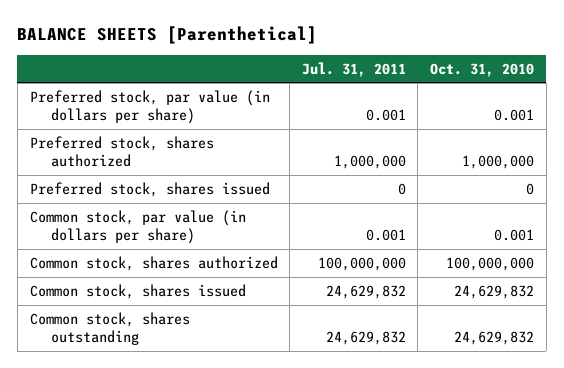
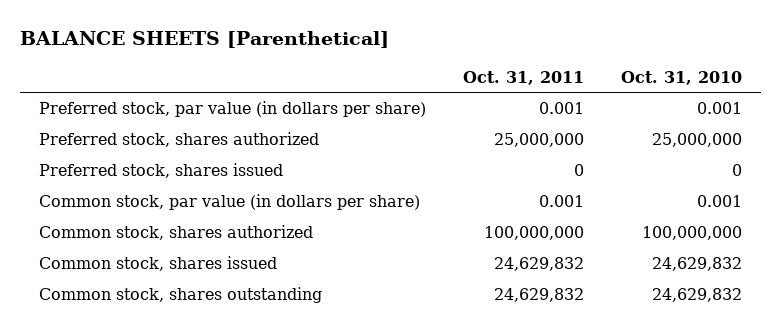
- | Jul. 31, 2011 | Oct. 31, 2010
+ | Oct. 31, 2011 | Oct. 31, 2010
- Preferred stock, shares authorized | 1,000,000 | 1,000,000
+ Preferred stock, shares authorized | 25,000,000 | 25,000,000

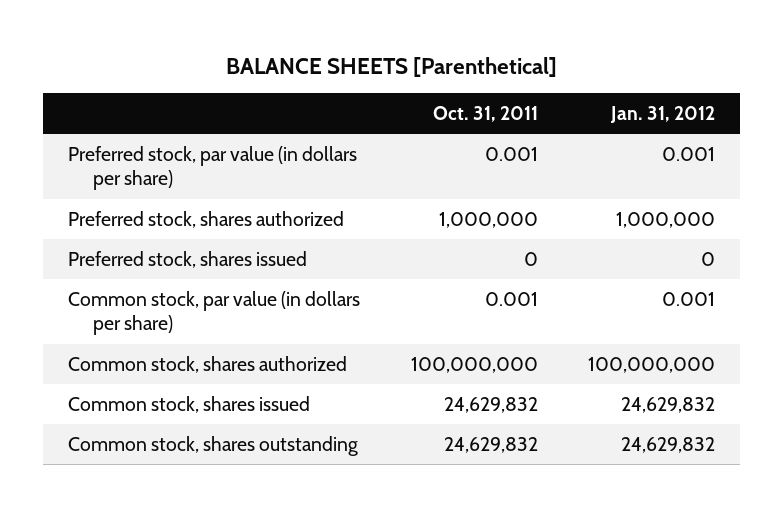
- | Oct. 31, 2011 | Oct. 31, 2010
+ | Oct. 31, 2011 | Jan. 31, 2012
- Preferred stock, shares authorized | 25,000,000 | 25,000,000
+ Preferred stock, shares authorized | 1,000,000 | 1,000,000

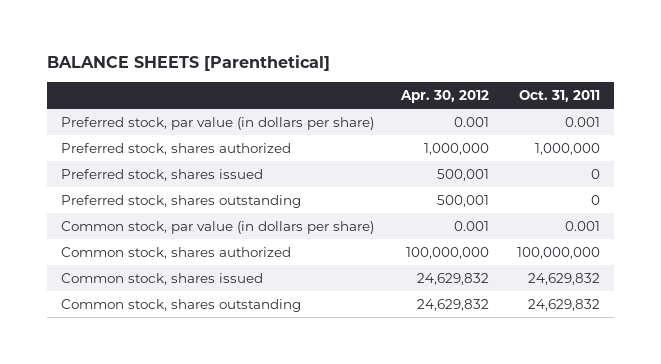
- | Oct. 31, 2011 | Jan. 31, 2012
+ | Apr. 30, 2012 | Oct. 31, 2011
+ Preferred stock, shares outstanding | 500,001 | 0

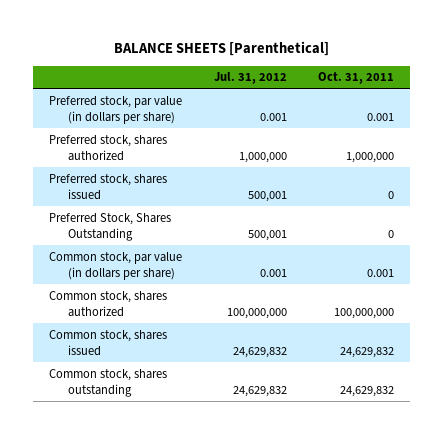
- | Apr. 30, 2012 | Oct. 31, 2011
+ | Jul. 31, 2012 | Oct. 31, 2011
- Preferred stock, shares outstanding | 500,001 | 0
+ Preferred Stock, Shares Outstanding | 500,001 | 0

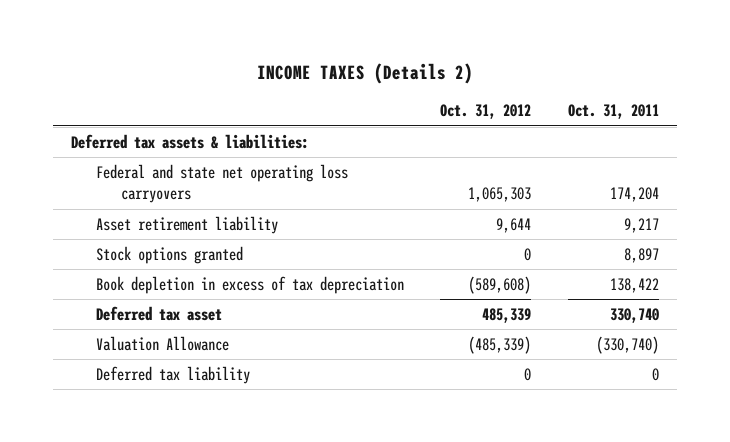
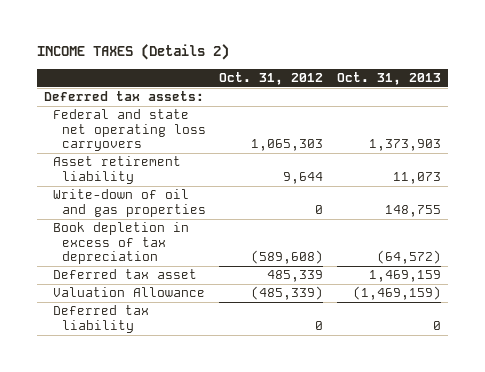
- | Oct. 31, 2012 | Oct. 31, 2011
+ | Oct. 31, 2012 | Oct. 31, 2013
- Deferred tax assets & liabilities:
+ Deferred tax assets:
- Stock options granted | 0 | 8,897
+ Write-down of oil and gas properties | 0 | 148,755

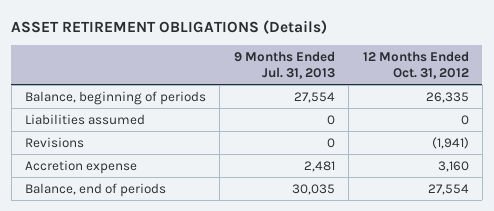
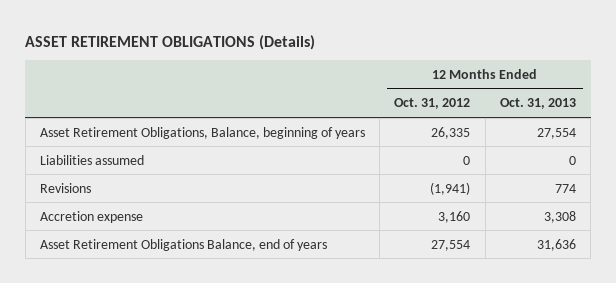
- | 9 Months Ended Jul. 31, 2013 | 12 Months Ended Oct. 31, 2012
+ | 12 Months Ended Oct. 31, 2012 | 12 Months Ended Oct. 31, 2013
- Balance, beginning of periods | 27,554 | 26,335
+ Asset Retirement Obligations, Balance, beginning of years | 26,335 | 27,554
- Balance, end of periods | 30,035 | 27,554
+ Asset Retirement Obligations Balance, end of years | 27,554 | 31,636

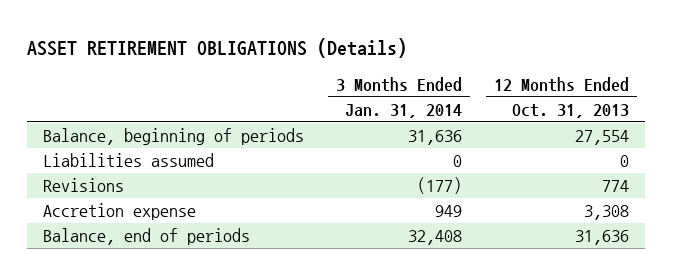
- | 12 Months Ended Oct. 31, 2012 | 12 Months Ended Oct. 31, 2013
+ | 3 Months Ended Jan. 31, 2014 | 12 Months Ended Oct. 31, 2013
- Asset Retirement Obligations, Balance, beginning of years | 26,335 | 27,554
+ Balance, beginning of periods | 31,636 | 27,554
- Asset Retirement Obligations Balance, end of years | 27,554 | 31,636
+ Balance, end of periods | 32,408 | 31,636

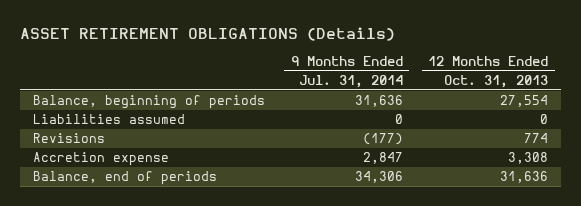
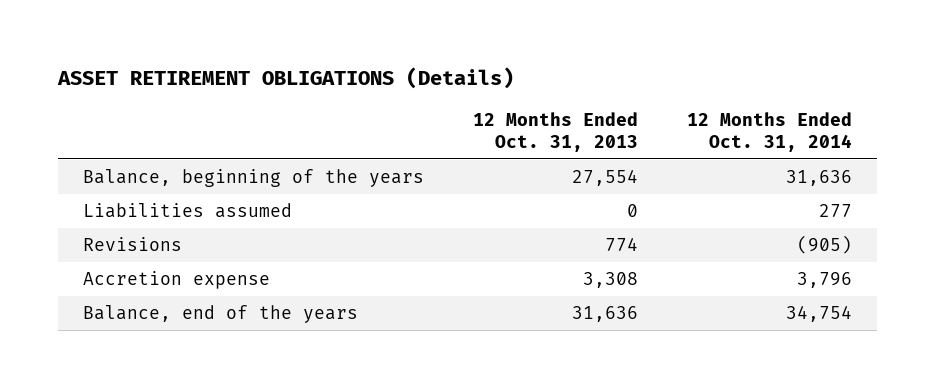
- | 9 Months Ended Jul. 31, 2014 | 12 Months Ended Oct. 31, 2013
+ | 12 Months Ended Oct. 31, 2013 | 12 Months Ended Oct. 31, 2014
- Balance, beginning of periods | 31,636 | 27,554
+ Balance, beginning of the years | 27,554 | 31,636
- Balance, end of periods | 34,306 | 31,636
+ Balance, end of the years | 31,636 | 34,754

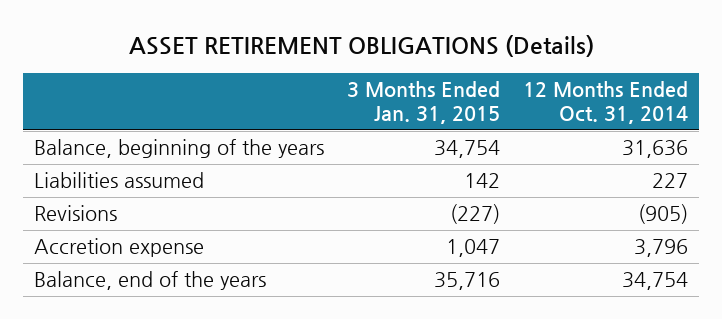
- | 12 Months Ended Oct. 31, 2013 | 12 Months Ended Oct. 31, 2014
+ | 3 Months Ended Jan. 31, 2015 | 12 Months Ended Oct. 31, 2014
- Liabilities assumed | 0 | 277
+ Liabilities assumed | 142 | 227

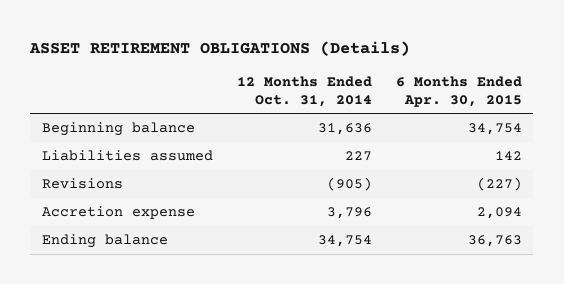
- | 3 Months Ended Jan. 31, 2015 | 12 Months Ended Oct. 31, 2014
+ | 12 Months Ended Oct. 31, 2014 | 6 Months Ended Apr. 30, 2015
- Balance, beginning of the years | 34,754 | 31,636
+ Beginning balance | 31,636 | 34,754
- Balance, end of the years | 35,716 | 34,754
+ Ending balance | 34,754 | 36,763

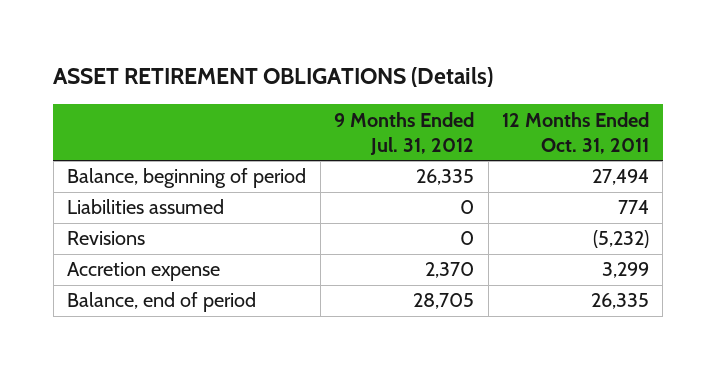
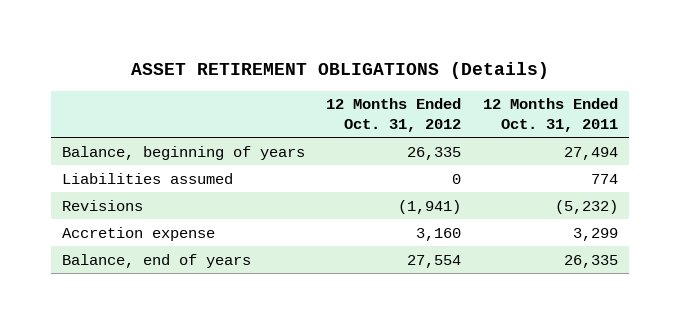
- | 9 Months Ended Jul. 31, 2012 | 12 Months Ended Oct. 31, 2011
+ | 12 Months Ended Oct. 31, 2012 | 12 Months Ended Oct. 31, 2011
- Balance, beginning of period | 26,335 | 27,494
+ Balance, beginning of years | 26,335 | 27,494
- Balance, end of period | 28,705 | 26,335
+ Balance, end of years | 27,554 | 26,335

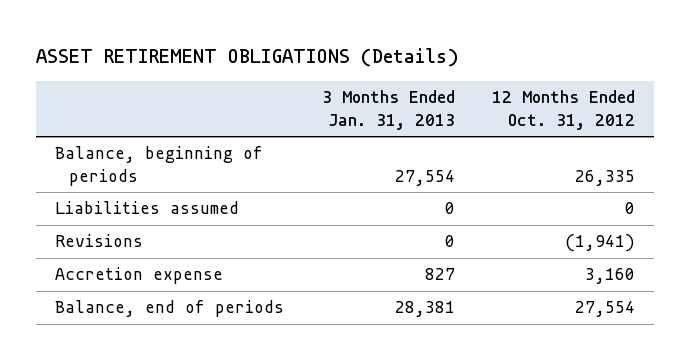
- | 12 Months Ended Oct. 31, 2012 | 12 Months Ended Oct. 31, 2011
+ | 3 Months Ended Jan. 31, 2013 | 12 Months Ended Oct. 31, 2012
- Balance, beginning of years | 26,335 | 27,494
+ Balance, beginning of periods | 27,554 | 26,335
- Balance, end of years | 27,554 | 26,335
+ Balance, end of periods | 28,381 | 27,554

